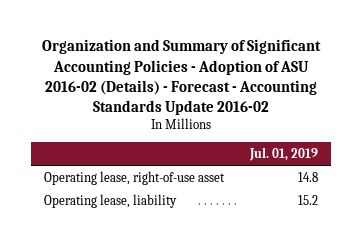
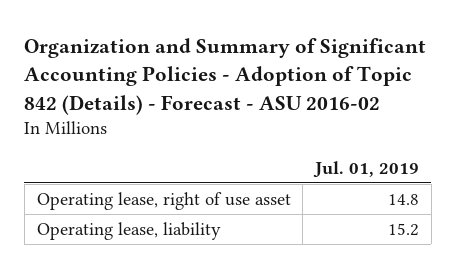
- Organization and Summary of Significant Accounting Policies - Adoption of ASU 2016-02 (Details) - Forecast - Accounting Standards Update 2016-02
+ Organization and Summary of Significant Accounting Policies - Adoption of Topic 842 (Details) - Forecast - ASU 2016-02
- Operating lease, right-of-use asset | 14.8
+ Operating lease, right of use asset | 14.8

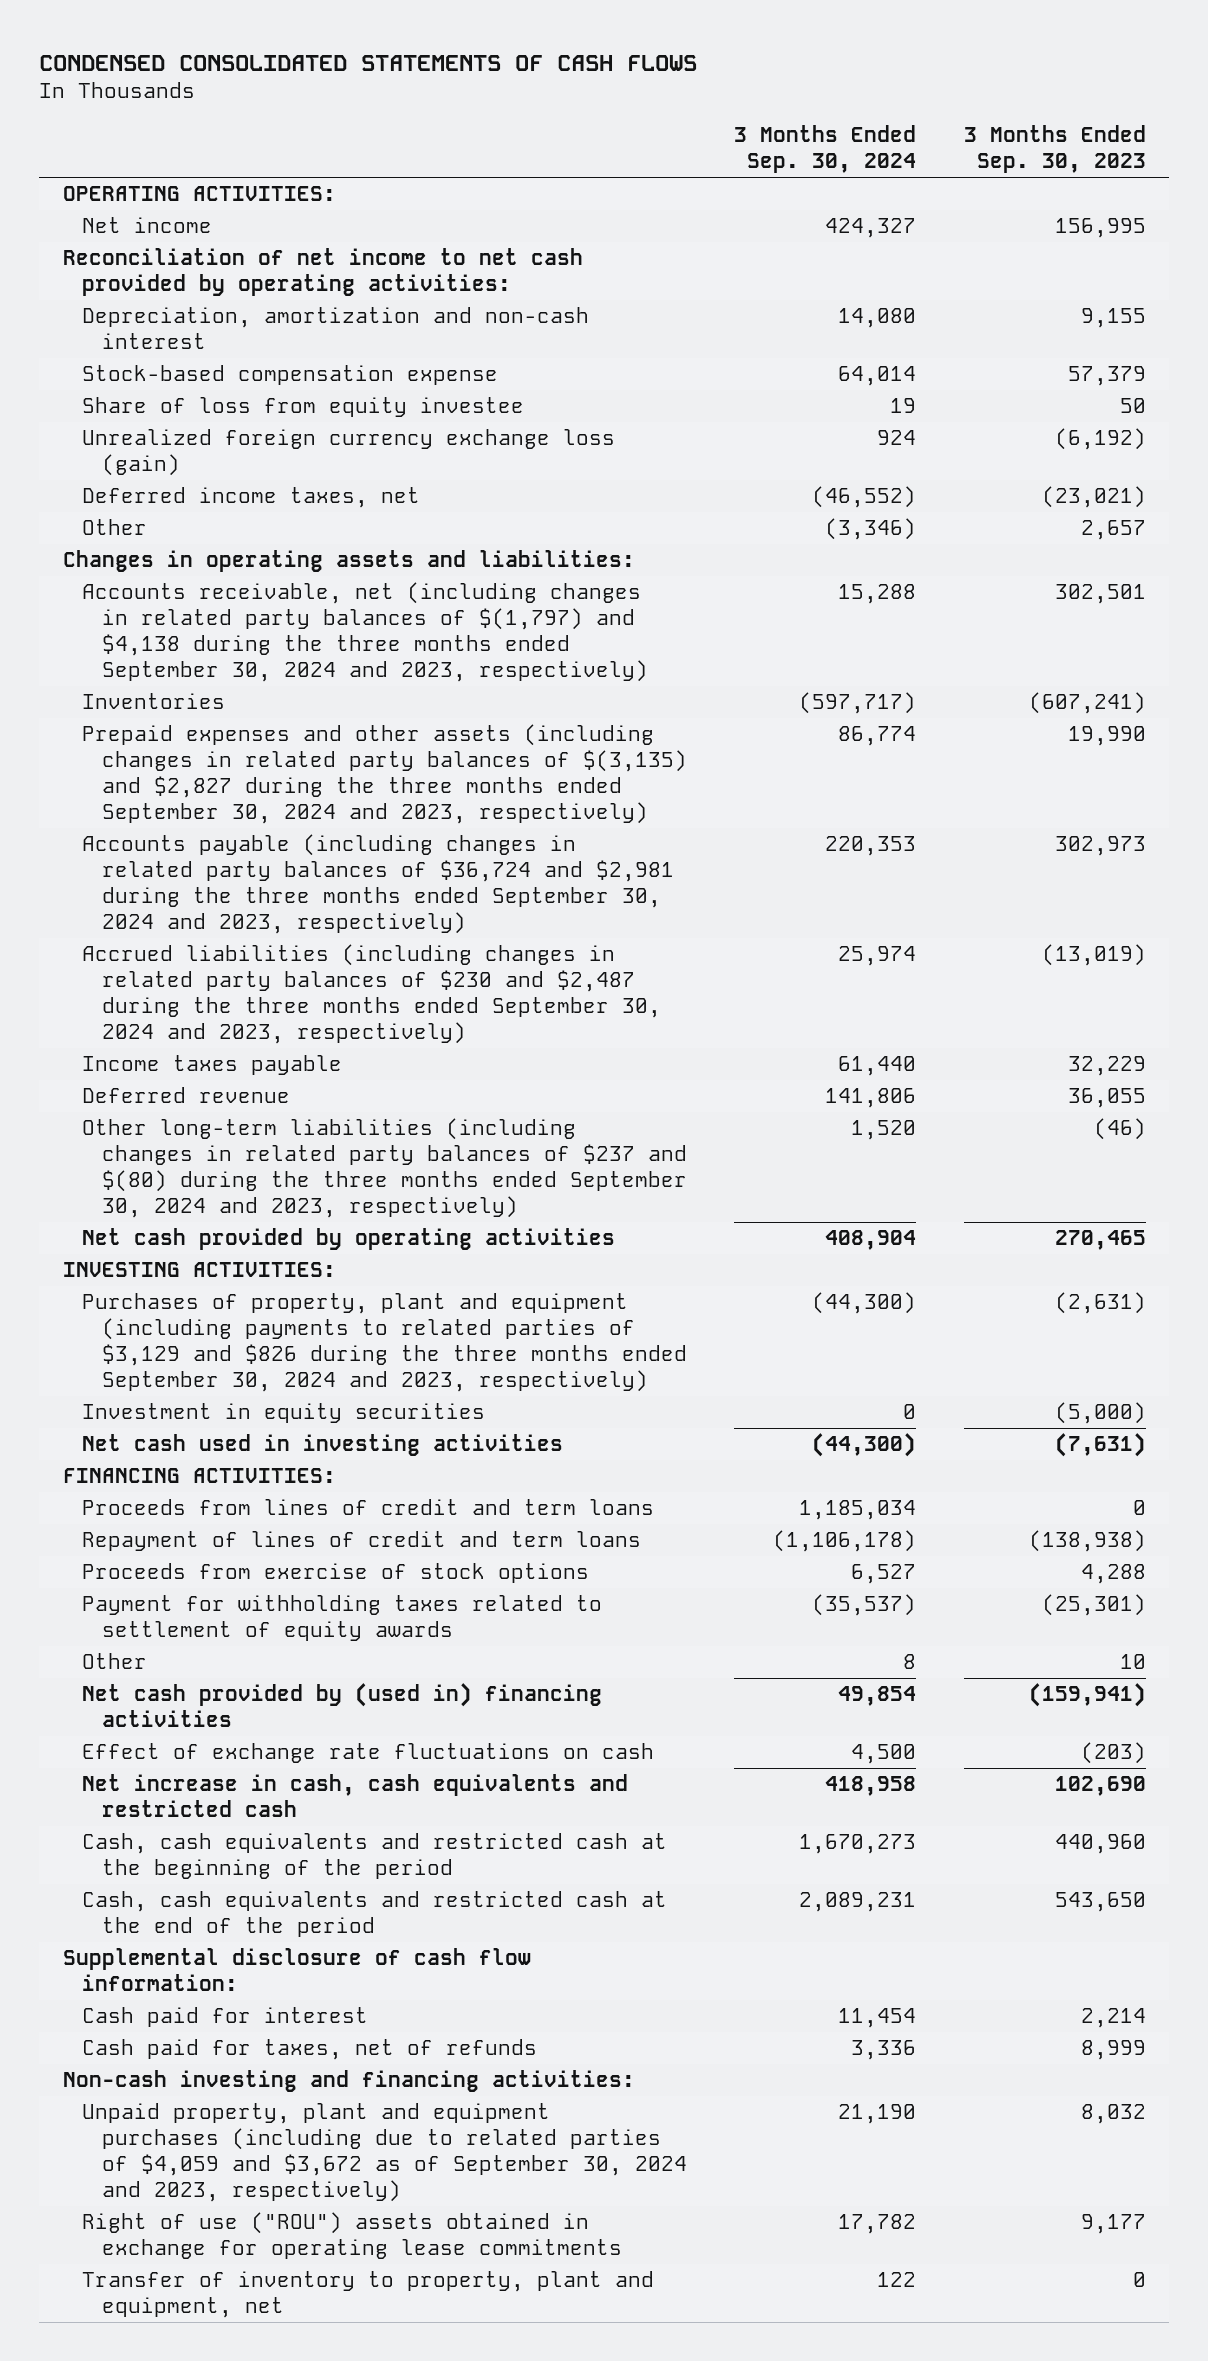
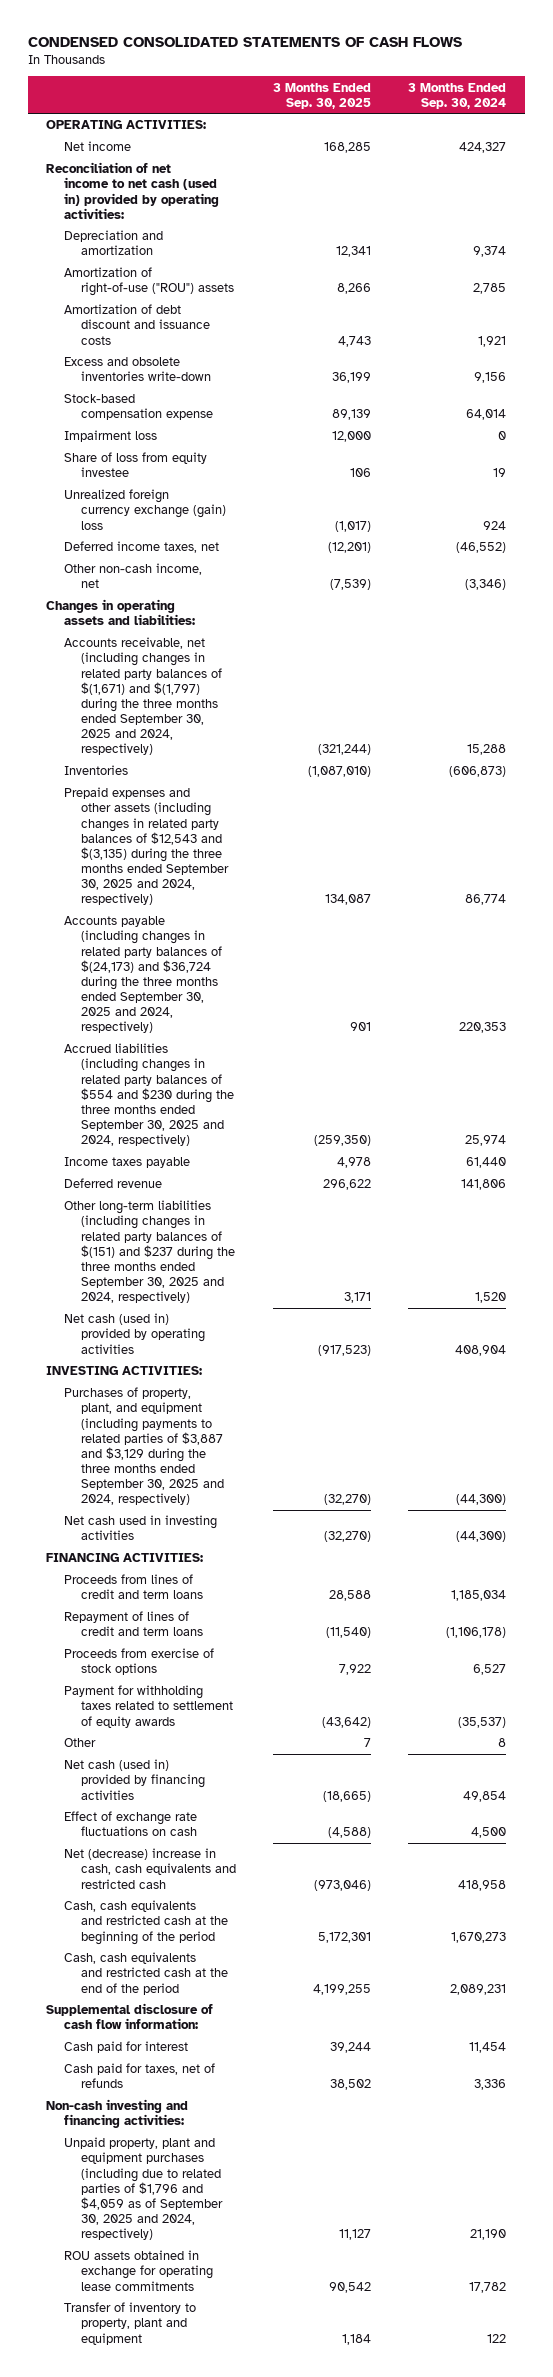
- | 3 Months Ended Sep. 30, 2024 | 3 Months Ended Sep. 30, 2023
+ | 3 Months Ended Sep. 30, 2025 | 3 Months Ended Sep. 30, 2024
- Reconciliation of net income to net cash provided by operating activities:
- Depreciation, amortization and non-cash interest | 14,080 | 9,155
+ Reconciliation of net income to net cash (used in) provided by operating activities:
+ Depreciation and amortization | 12,341 | 9,374
+ Amortization of right-of-use ("ROU") assets | 8,266 | 2,785
+ Amortization of debt discount and issuance costs | 4,743 | 1,921
+ Excess and obsolete inventories write-down | 36,199 | 9,156
+ Impairment loss | 12,000 | 0
- Unrealized foreign currency exchange loss (gain) | 924 | (6,192)
+ Unrealized foreign currency exchange (gain) loss | (1,017) | 924
- Other | (3,346) | 2,657
+ Other non-cash income, net | (7,539) | (3,346)
- Accounts receivable, net (including changes in related party balances of $(1,797) and $4,138 during the three months ended September 30, 2024 and 2023, respectively) | 15,288 | 302,501
- Inventories | (597,717) | (607,241)
- Prepaid expenses and other assets (including changes in related party balances of $(3,135) and $2,827 during the three months ended September 30, 2024 and 2023, respectively) | 86,774 | 19,990
- Accounts payable (including changes in related party balances of $36,724 and $2,981 during the three months ended September 30, 2024 and 2023, respectively) | 220,353 | 302,973
- Accrued liabilities (including changes in related party balances of $230 and $2,487 during the three months ended September 30, 2024 and 2023, respectively) | 25,974 | (13,019)
+ Accounts receivable, net (including changes in related party balances of $(1,671) and $(1,797) during the three months ended September 30, 2025 and 2024, respectively) | (321,244) | 15,288
+ Inventories | (1,087,010) | (606,873)
+ Prepaid expenses and other assets (including changes in related party balances of $12,543 and $(3,135) during the three months ended September 30, 2025 and 2024, respectively) | 134,087 | 86,774
+ Accounts payable (including changes in related party balances of $(24,173) and $36,724 during the three months ended September 30, 2025 and 2024, respectively) | 901 | 220,353
+ Accrued liabilities (including changes in related party balances of $554 and $230 during the three months ended September 30, 2025 and 2024, respectively) | (259,350) | 25,974
- Other long-term liabilities (including changes in related party balances of $237 and $(80) during the three months ended September 30, 2024 and 2023, respectively) | 1,520 | (46)
- Net cash provided by operating activities | 408,904 | 270,465
+ Other long-term liabilities (including changes in related party balances of $(151) and $237 during the three months ended September 30, 2025 and 2024, respectively) | 3,171 | 1,520
+ Net cash (used in) provided by operating activities | (917,523) | 408,904
- Purchases of property, plant and equipment (including payments to related parties of $3,129 and $826 during the three months ended September 30, 2024 and 2023, respectively) | (44,300) | (2,631)
- Investment in equity securities | 0 | (5,000)
+ Purchases of property, plant, and equipment (including payments to related parties of $3,887 and $3,129 during the three months ended September 30, 2025 and 2024, respectively) | (32,270) | (44,300)
- Net cash provided by (used in) financing activities | 49,854 | (159,941)
+ Net cash (used in) provided by financing activities | (18,665) | 49,854
- Net increase in cash, cash equivalents and restricted cash | 418,958 | 102,690
+ Net (decrease) increase in cash, cash equivalents and restricted cash | (973,046) | 418,958
- Unpaid property, plant and equipment purchases (including due to related parties of $4,059 and $3,672 as of September 30, 2024 and 2023, respectively) | 21,190 | 8,032
- Right of use ("ROU") assets obtained in exchange for operating lease commitments | 17,782 | 9,177
- Transfer of inventory to property, plant and equipment, net | 122 | 0
+ Unpaid property, plant and equipment purchases (including due to related parties of $1,796 and $4,059 as of September 30, 2025 and 2024, respectively) | 11,127 | 21,190
+ ROU assets obtained in exchange for operating lease commitments | 90,542 | 17,782
+ Transfer of inventory to property, plant and equipment | 1,184 | 122

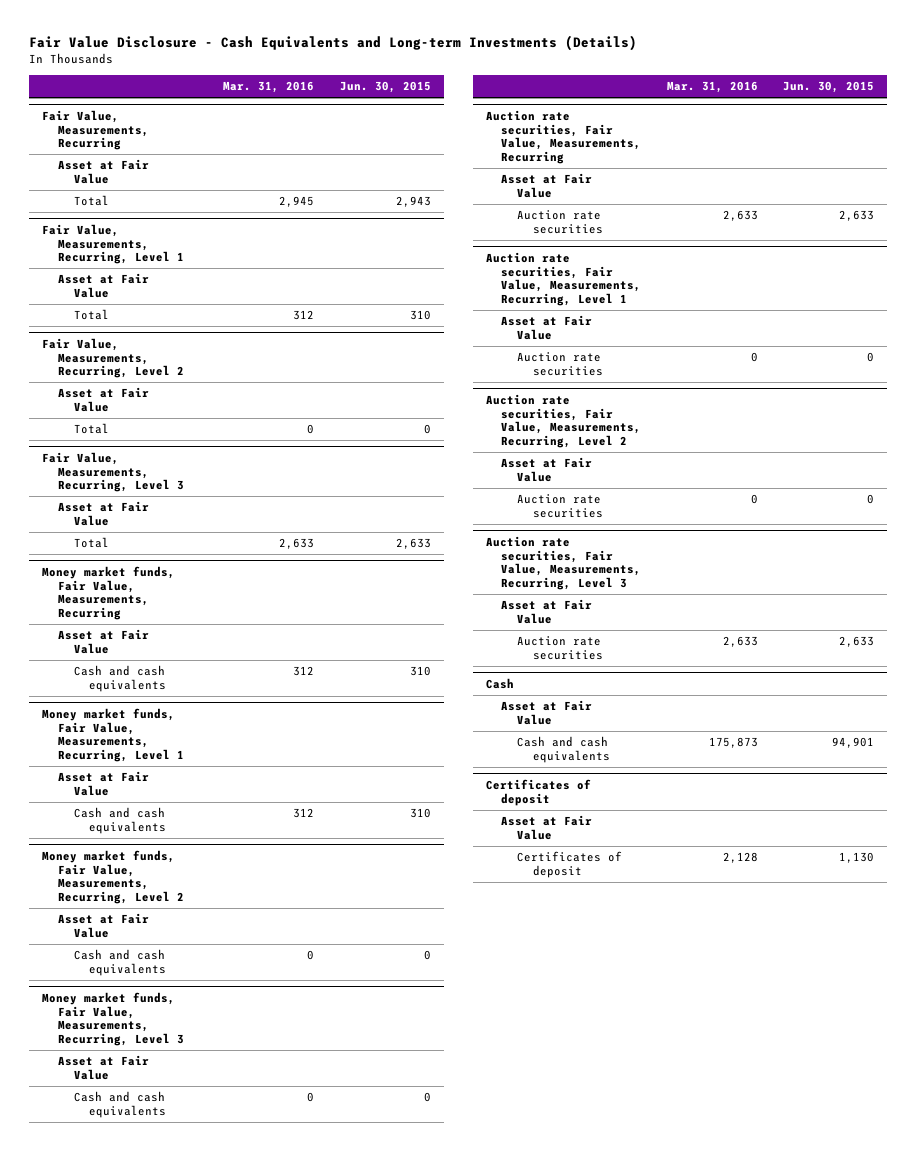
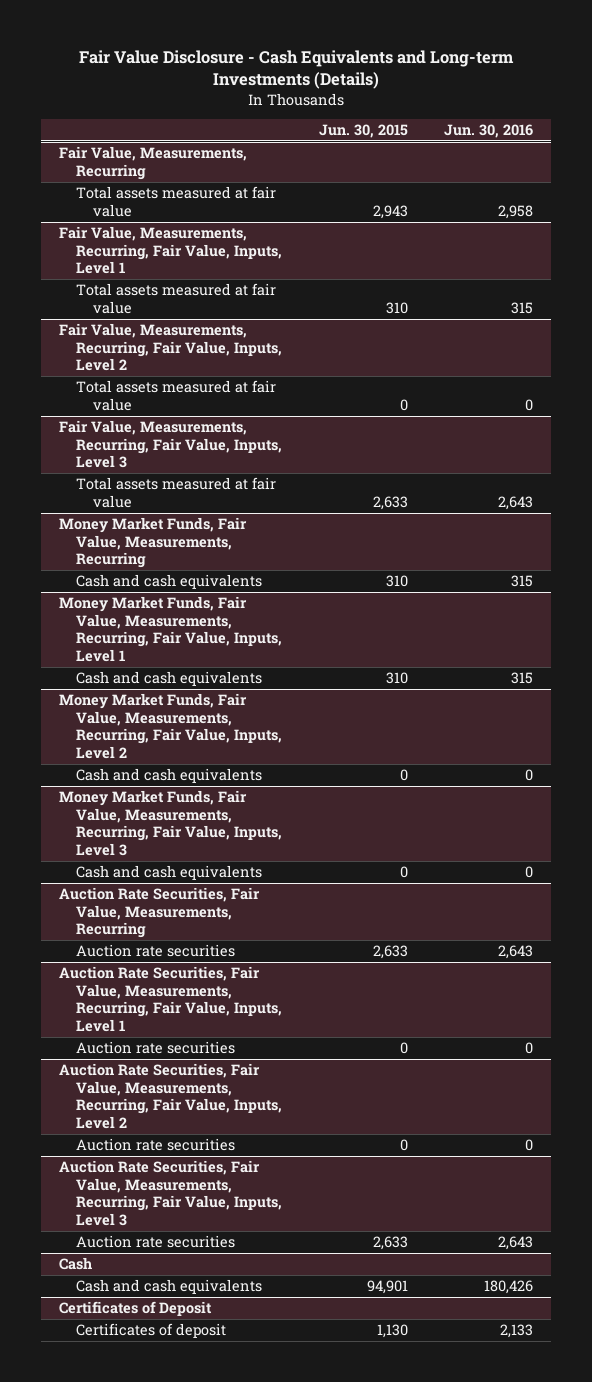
- | Mar. 31, 2016 | Jun. 30, 2015
+ | Jun. 30, 2015 | Jun. 30, 2016
@ Fair Value, Measurements, Recurring
- Asset at Fair Value
- Total | 2,945 | 2,943
- Fair Value, Measurements, Recurring, Level 1
- Asset at Fair Value
- Total | 312 | 310
- Fair Value, Measurements, Recurring, Level 2
- Asset at Fair Value
- Total | 0 | 0
- Fair Value, Measurements, Recurring, Level 3
- Asset at Fair Value
- Total | 2,633 | 2,633
- Money market funds, Fair Value, Measurements, Recurring
- Asset at Fair Value
@ Fair Value, Measurements, Recurring
+ Total assets measured at fair value | 2,943 | 2,958
+ Fair Value, Measurements, Recurring, Fair Value, Inputs, Level 1
+ Total assets measured at fair value | 310 | 315
+ Fair Value, Measurements, Recurring, Fair Value, Inputs, Level 2
+ Total assets measured at fair value | 0 | 0
+ Fair Value, Measurements, Recurring, Fair Value, Inputs, Level 3
+ Total assets measured at fair value | 2,633 | 2,643
+ Money Market Funds, Fair Value, Measurements, Recurring
- Money market funds, Fair Value, Measurements, Recurring, Level 1
- Asset at Fair Value
+ Money Market Funds, Fair Value, Measurements, Recurring, Fair Value, Inputs, Level 1
- Money market funds, Fair Value, Measurements, Recurring, Level 2
- Asset at Fair Value
+ Money Market Funds, Fair Value, Measurements, Recurring, Fair Value, Inputs, Level 2
- Money market funds, Fair Value, Measurements, Recurring, Level 3
- Asset at Fair Value
+ Money Market Funds, Fair Value, Measurements, Recurring, Fair Value, Inputs, Level 3
- Auction rate securities, Fair Value, Measurements, Recurring
- Asset at Fair Value
+ Auction Rate Securities, Fair Value, Measurements, Recurring
- Auction rate securities, Fair Value, Measurements, Recurring, Level 1
- Asset at Fair Value
+ Auction Rate Securities, Fair Value, Measurements, Recurring, Fair Value, Inputs, Level 1
- Auction rate securities, Fair Value, Measurements, Recurring, Level 2
- Asset at Fair Value
+ Auction Rate Securities, Fair Value, Measurements, Recurring, Fair Value, Inputs, Level 2
- Auction rate securities, Fair Value, Measurements, Recurring, Level 3
- Asset at Fair Value
+ Auction Rate Securities, Fair Value, Measurements, Recurring, Fair Value, Inputs, Level 3
@ Cash
- Asset at Fair Value
- Certificates of deposit
- Asset at Fair Value
+ Certificates of Deposit

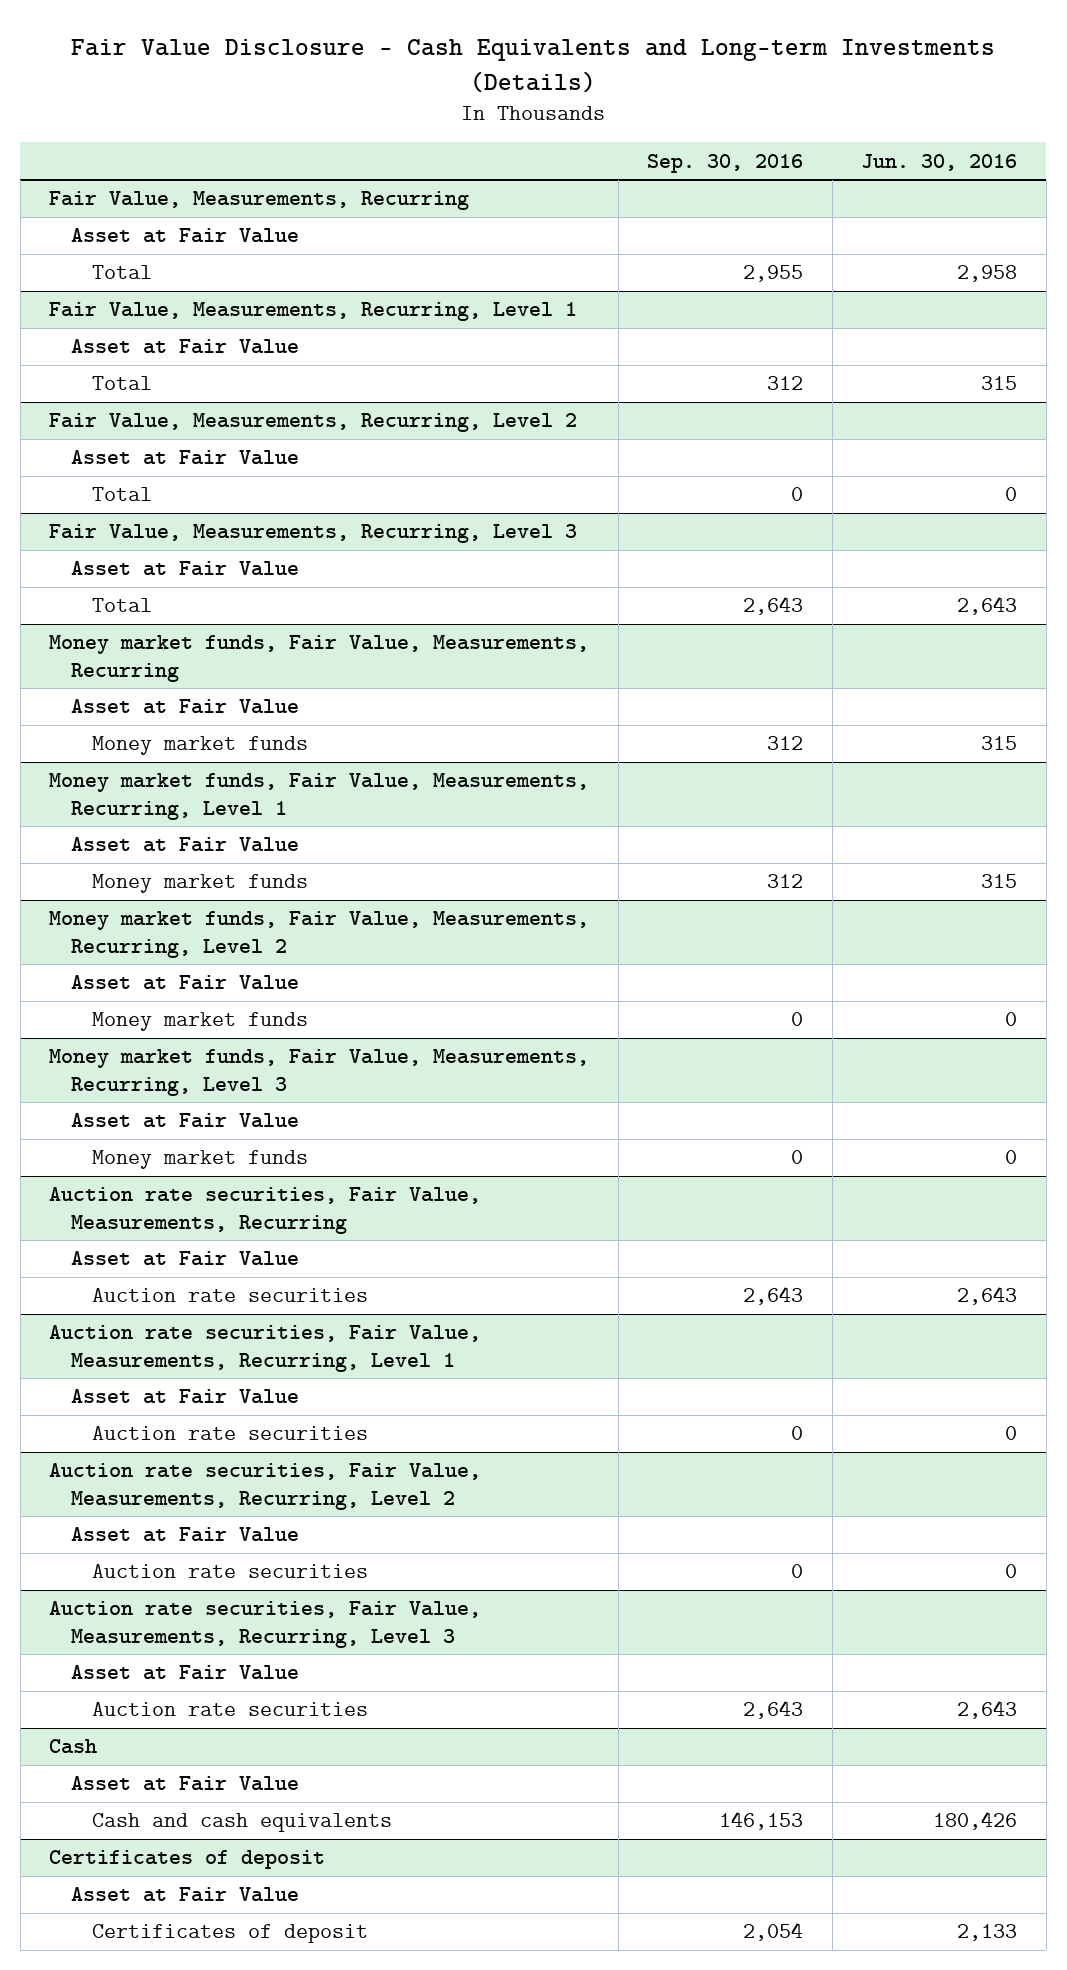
- | Jun. 30, 2015 | Jun. 30, 2016
+ | Sep. 30, 2016 | Jun. 30, 2016
@ Fair Value, Measurements, Recurring
- Total assets measured at fair value | 2,943 | 2,958
- Fair Value, Measurements, Recurring, Fair Value, Inputs, Level 1
- Total assets measured at fair value | 310 | 315
- Fair Value, Measurements, Recurring, Fair Value, Inputs, Level 2
- Total assets measured at fair value | 0 | 0
- Fair Value, Measurements, Recurring, Fair Value, Inputs, Level 3
- Total assets measured at fair value | 2,633 | 2,643
- Money Market Funds, Fair Value, Measurements, Recurring
- Cash and cash equivalents | 310 | 315
- Money Market Funds, Fair Value, Measurements, Recurring, Fair Value, Inputs, Level 1
- Cash and cash equivalents | 310 | 315
- Money Market Funds, Fair Value, Measurements, Recurring, Fair Value, Inputs, Level 2
- Cash and cash equivalents | 0 | 0
- Money Market Funds, Fair Value, Measurements, Recurring, Fair Value, Inputs, Level 3
- Cash and cash equivalents | 0 | 0
- Auction Rate Securities, Fair Value, Measurements, Recurring
@ Fair Value, Measurements, Recurring
+ Asset at Fair Value
+ Total | 2,955 | 2,958
+ Fair Value, Measurements, Recurring, Level 1
+ Asset at Fair Value
+ Total | 312 | 315
+ Fair Value, Measurements, Recurring, Level 2
+ Asset at Fair Value
+ Total | 0 | 0
+ Fair Value, Measurements, Recurring, Level 3
+ Asset at Fair Value
+ Total | 2,643 | 2,643
+ Money market funds, Fair Value, Measurements, Recurring
+ Asset at Fair Value
+ Money market funds | 312 | 315
+ Money market funds, Fair Value, Measurements, Recurring, Level 1
+ Asset at Fair Value
+ Money market funds | 312 | 315
+ Money market funds, Fair Value, Measurements, Recurring, Level 2
+ Asset at Fair Value
+ Money market funds | 0 | 0
+ Money market funds, Fair Value, Measurements, Recurring, Level 3
+ Asset at Fair Value
+ Money market funds | 0 | 0
+ Auction rate securities, Fair Value, Measurements, Recurring
+ Asset at Fair Value
- Auction Rate Securities, Fair Value, Measurements, Recurring, Fair Value, Inputs, Level 1
+ Auction rate securities, Fair Value, Measurements, Recurring, Level 1
+ Asset at Fair Value
- Auction Rate Securities, Fair Value, Measurements, Recurring, Fair Value, Inputs, Level 2
+ Auction rate securities, Fair Value, Measurements, Recurring, Level 2
+ Asset at Fair Value
- Auction Rate Securities, Fair Value, Measurements, Recurring, Fair Value, Inputs, Level 3
+ Auction rate securities, Fair Value, Measurements, Recurring, Level 3
+ Asset at Fair Value
@ Cash
+ Asset at Fair Value
- Certificates of Deposit
+ Certificates of deposit
+ Asset at Fair Value

